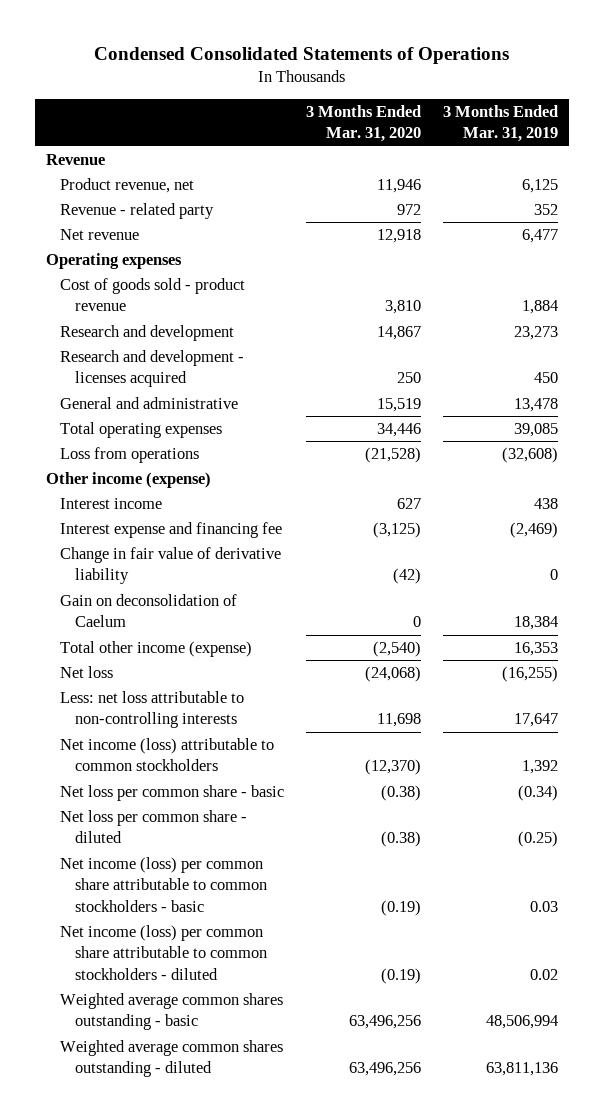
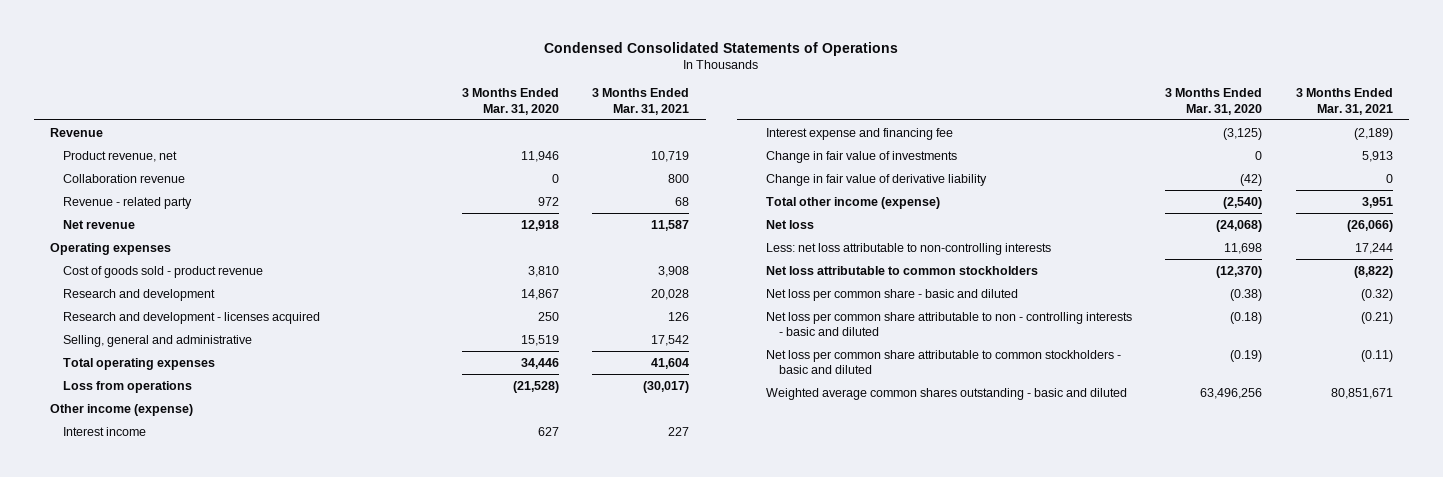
- | 3 Months Ended Mar. 31, 2020 | 3 Months Ended Mar. 31, 2019
+ | 3 Months Ended Mar. 31, 2020 | 3 Months Ended Mar. 31, 2021
+ Collaboration revenue | 0 | 800
- General and administrative | 15,519 | 13,478
+ Selling, general and administrative | 15,519 | 17,542
+ Change in fair value of investments | 0 | 5,913
- Gain on deconsolidation of Caelum | 0 | 18,384
- Net income (loss) attributable to common stockholders | (12,370) | 1,392
- Net loss per common share - basic | (0.38) | (0.34)
- Net loss per common share - diluted | (0.38) | (0.25)
- Net income (loss) per common share attributable to common stockholders - basic | (0.19) | 0.03
- Net income (loss) per common share attributable to common stockholders - diluted | (0.19) | 0.02
- Weighted average common shares outstanding - basic | 63,496,256 | 48,506,994
- Weighted average common shares outstanding - diluted | 63,496,256 | 63,811,136
+ Net loss attributable to common stockholders | (12,370) | (8,822)
+ Net loss per common share - basic and diluted | (0.38) | (0.32)
+ Net loss per common share attributable to non - controlling interests - basic and diluted | (0.18) | (0.21)
+ Net loss per common share attributable to common stockholders - basic and diluted | (0.19) | (0.11)
+ Weighted average common shares outstanding - basic and diluted | 63,496,256 | 80,851,671

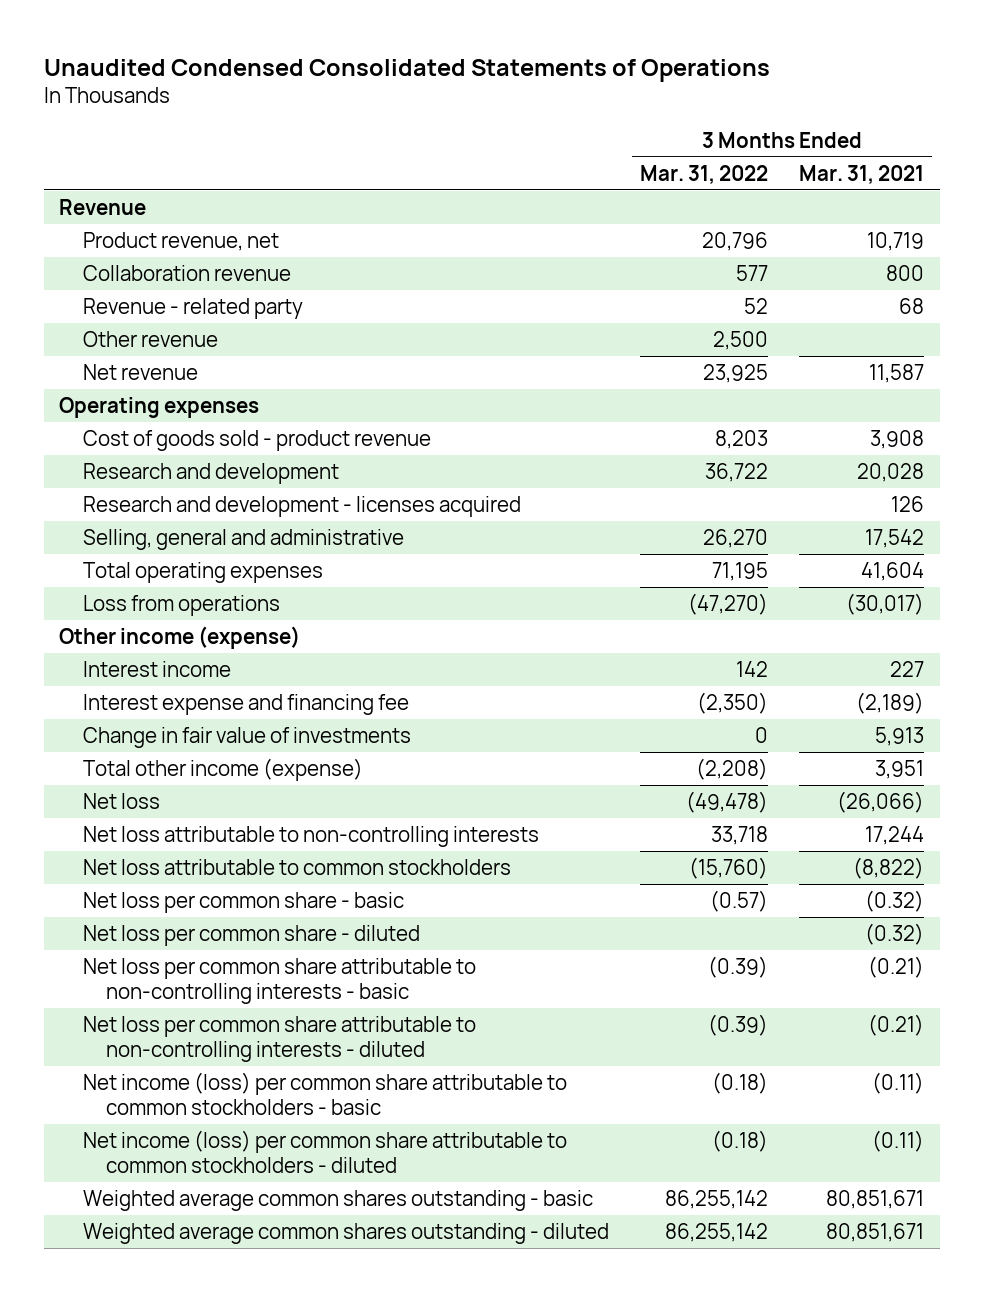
- Condensed Consolidated Statements of Operations
+ Unaudited Condensed Consolidated Statements of Operations
- | 3 Months Ended Mar. 31, 2020 | 3 Months Ended Mar. 31, 2021
+ | 3 Months Ended Mar. 31, 2022 | 3 Months Ended Mar. 31, 2021
+ Other revenue | 2,500 |
- Change in fair value of derivative liability | (42) | 0
- Less: net loss attributable to non-controlling interests | 11,698 | 17,244
+ Net loss attributable to non-controlling interests | 33,718 | 17,244
- Net loss per common share - basic and diluted | (0.38) | (0.32)
- Net loss per common share attributable to non - controlling interests - basic and diluted | (0.18) | (0.21)
- Net loss per common share attributable to common stockholders - basic and diluted | (0.19) | (0.11)
- Weighted average common shares outstanding - basic and diluted | 63,496,256 | 80,851,671
+ Net loss per common share - basic | (0.57) | (0.32)
+ Net loss per common share - diluted | | (0.32)
+ Net loss per common share attributable to non-controlling interests - basic | (0.39) | (0.21)
+ Net loss per common share attributable to non-controlling interests - diluted | (0.39) | (0.21)
+ Net income (loss) per common share attributable to common stockholders - basic | (0.18) | (0.11)
+ Net income (loss) per common share attributable to common stockholders - diluted | (0.18) | (0.11)
+ Weighted average common shares outstanding - basic | 86,255,142 | 80,851,671
+ Weighted average common shares outstanding - diluted | 86,255,142 | 80,851,671

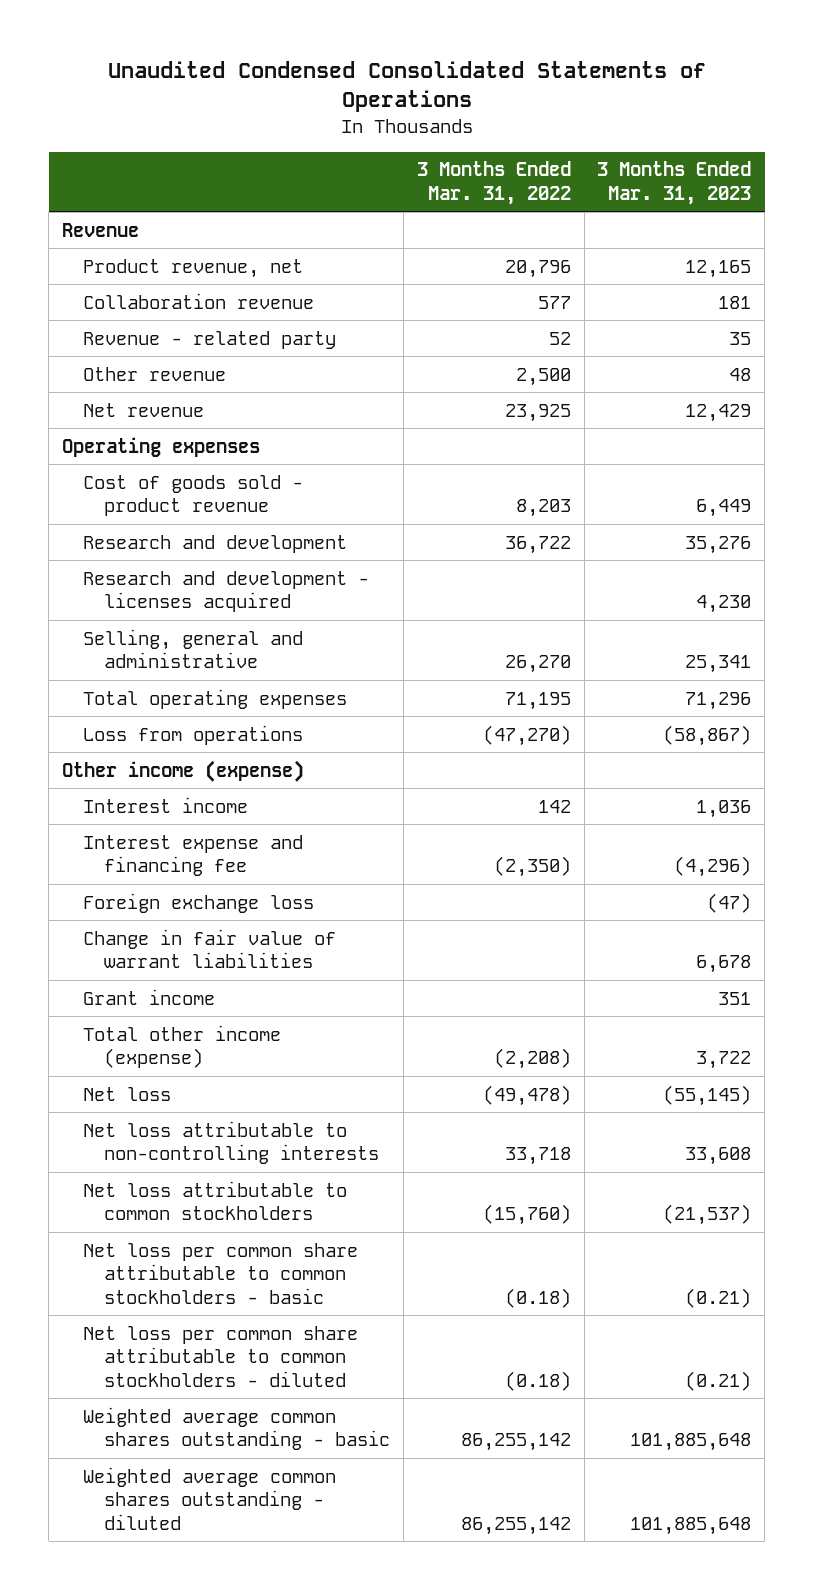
- | 3 Months Ended Mar. 31, 2022 | 3 Months Ended Mar. 31, 2021
+ | 3 Months Ended Mar. 31, 2022 | 3 Months Ended Mar. 31, 2023
- Change in fair value of investments | 0 | 5,913
+ Foreign exchange loss | | (47)
+ Change in fair value of warrant liabilities | | 6,678
+ Grant income | | 351
- Net loss per common share - basic | (0.57) | (0.32)
- Net loss per common share - diluted | | (0.32)
- Net loss per common share attributable to non-controlling interests - basic | (0.39) | (0.21)
- Net loss per common share attributable to non-controlling interests - diluted | (0.39) | (0.21)
- Net income (loss) per common share attributable to common stockholders - basic | (0.18) | (0.11)
- Net income (loss) per common share attributable to common stockholders - diluted | (0.18) | (0.11)
+ Net loss per common share attributable to common stockholders - basic | (0.18) | (0.21)
+ Net loss per common share attributable to common stockholders - diluted | (0.18) | (0.21)

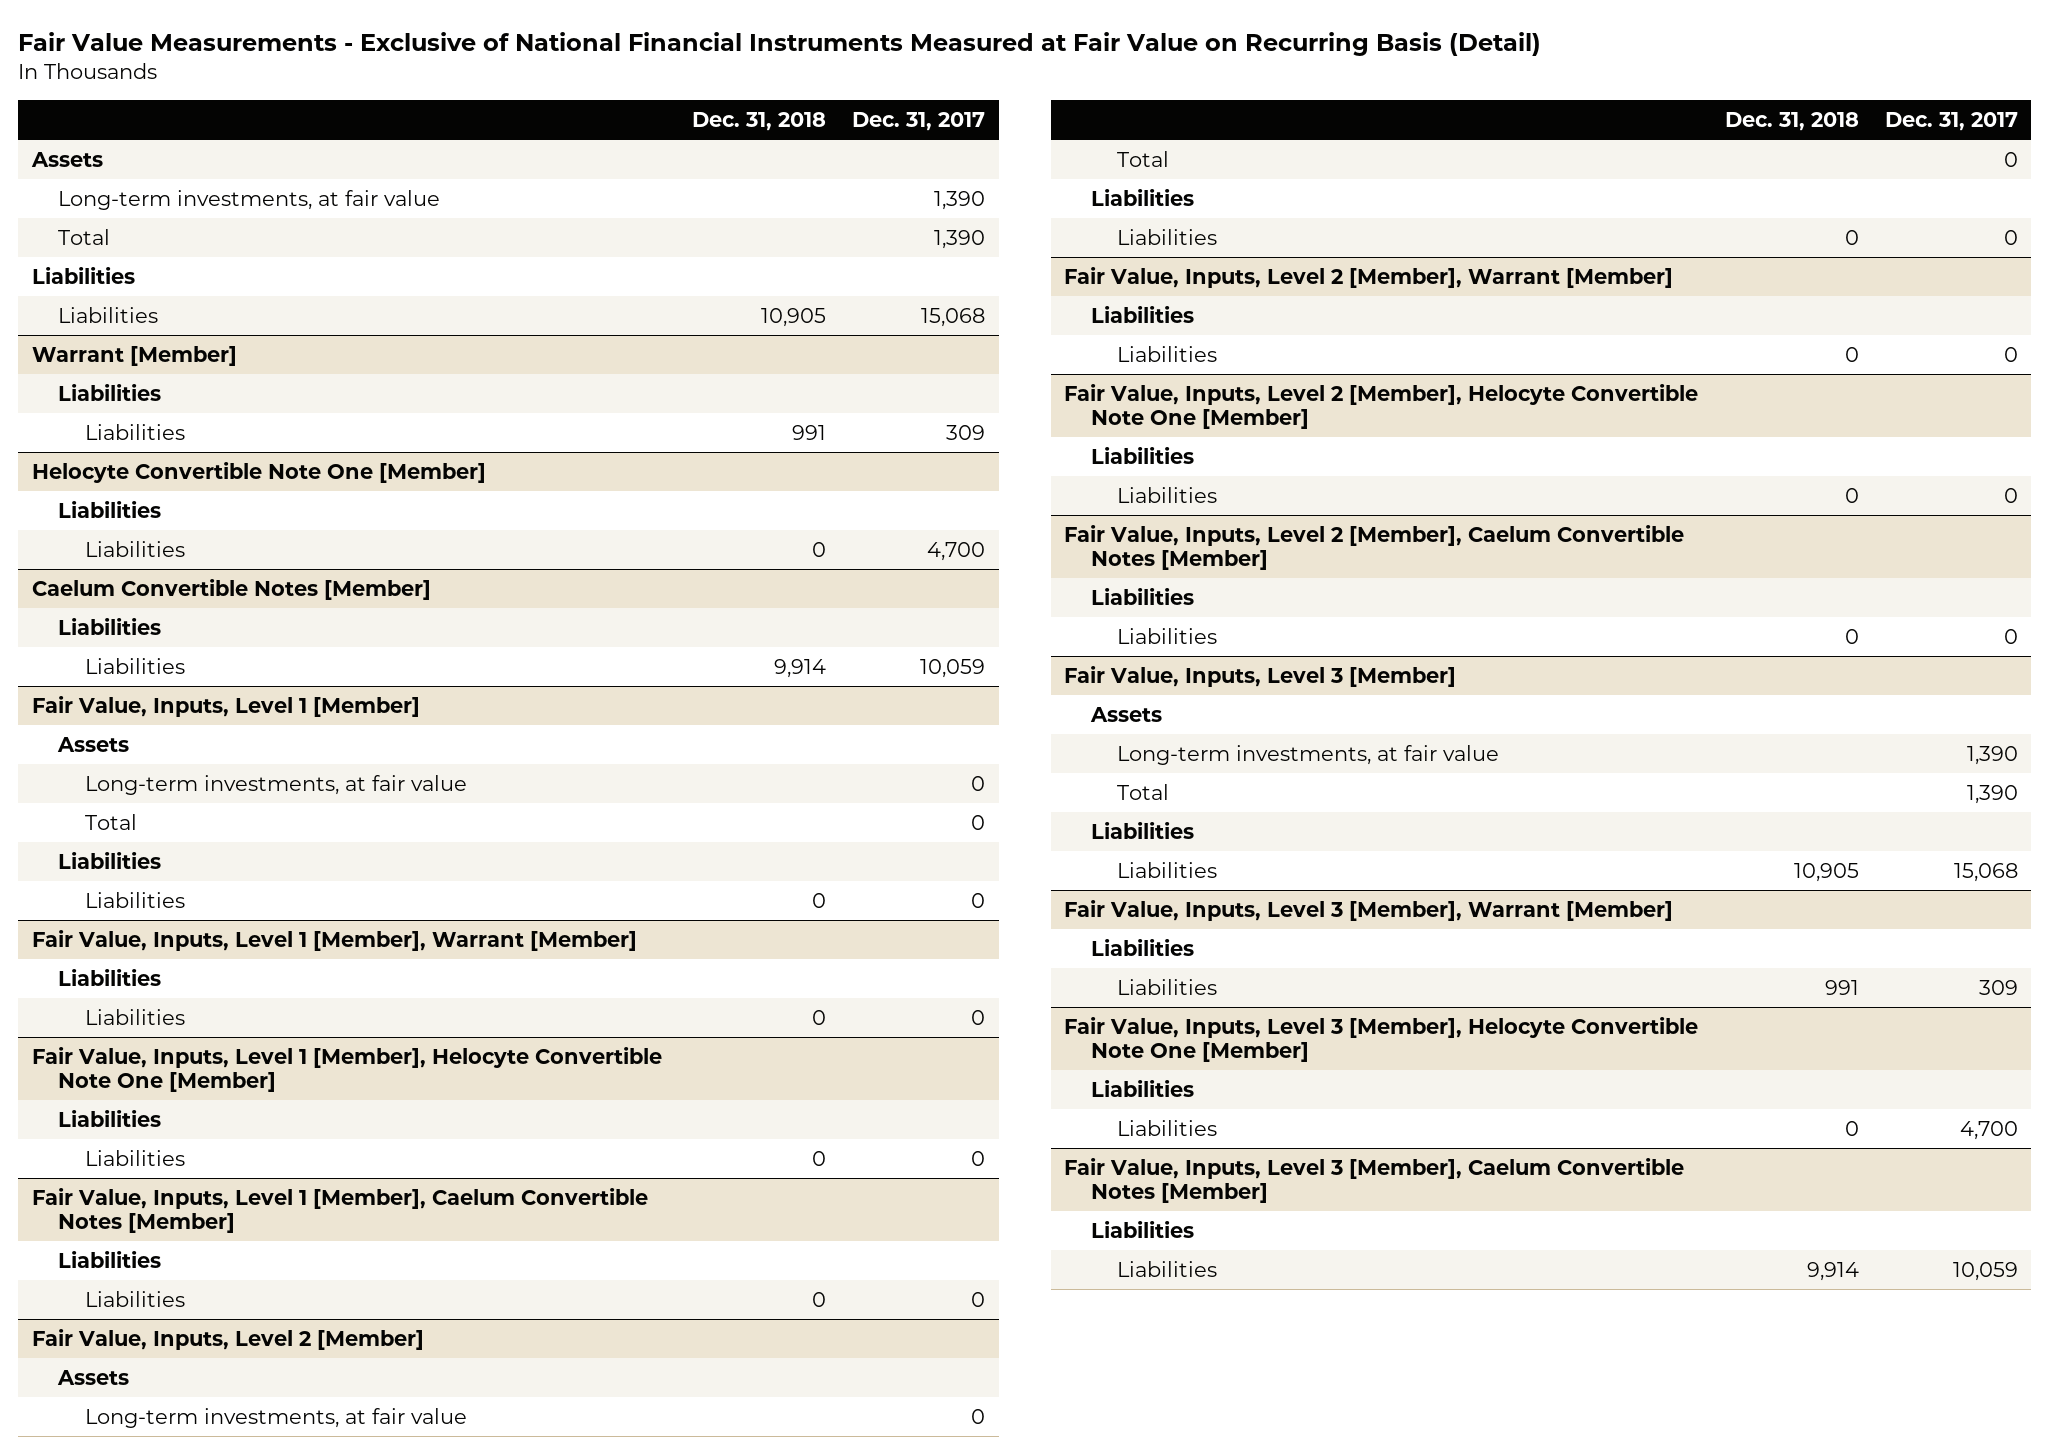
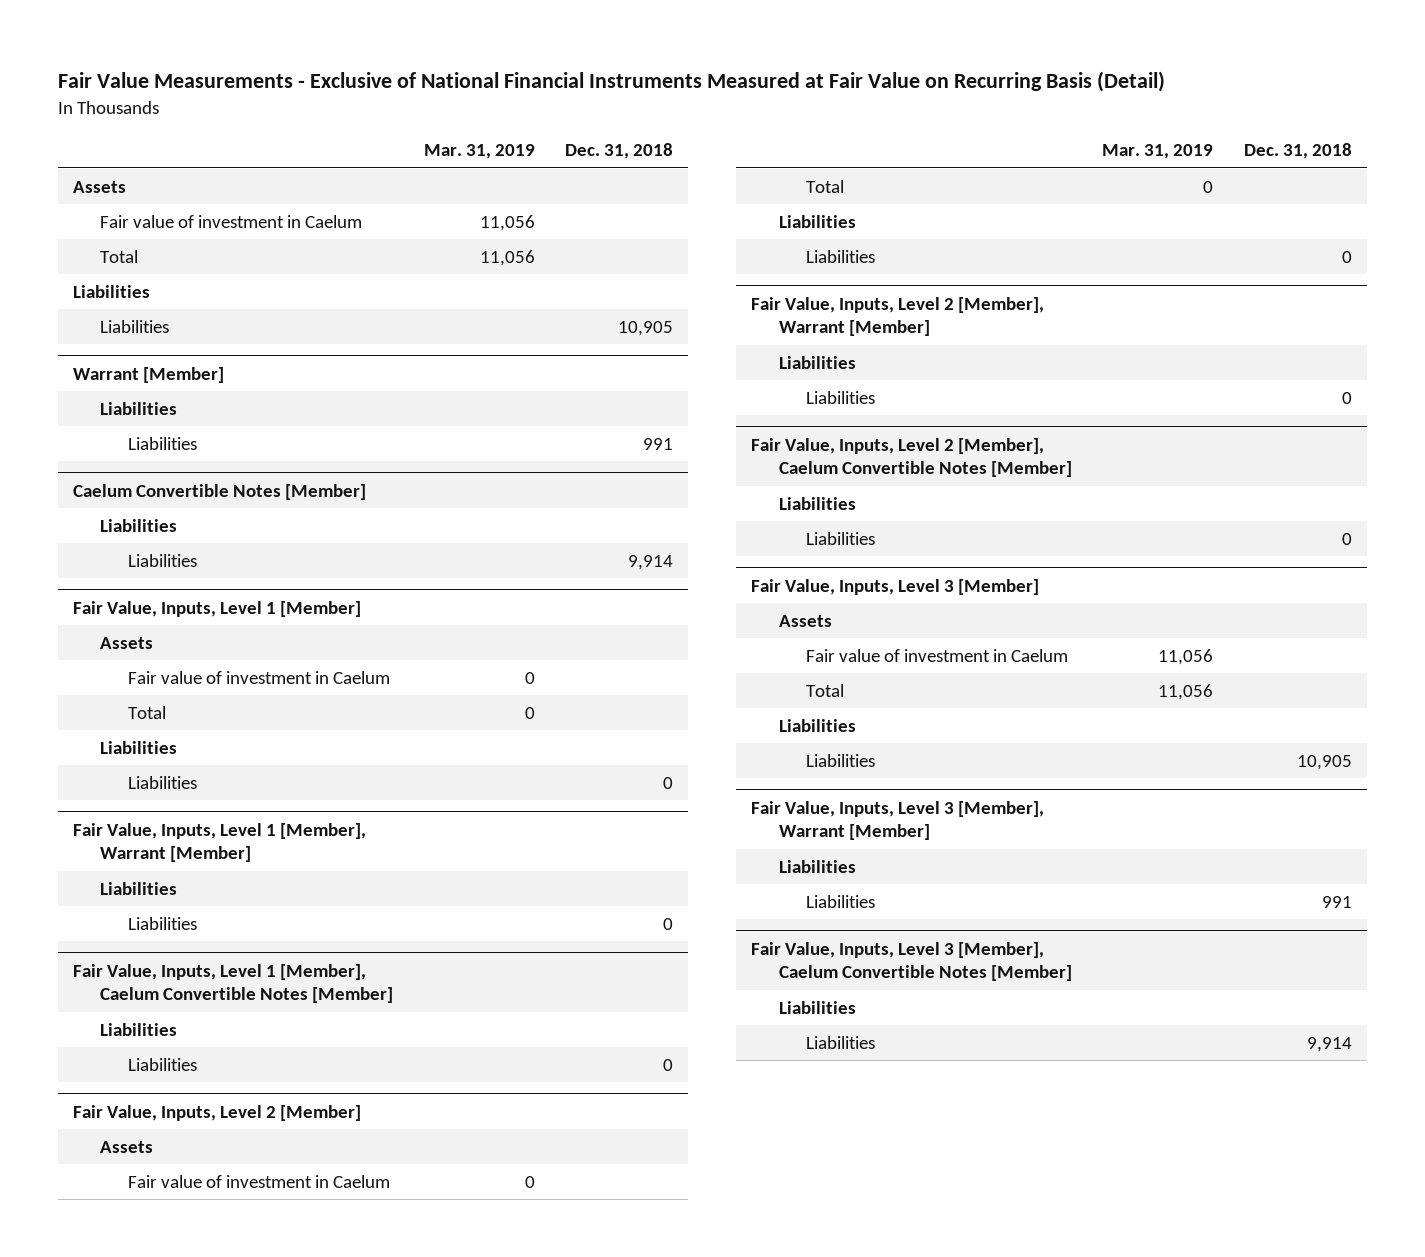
- | Dec. 31, 2018 | Dec. 31, 2017
+ | Mar. 31, 2019 | Dec. 31, 2018
- Long-term investments, at fair value | | 1,390
+ Fair value of investment in Caelum | 11,056 |
- Helocyte Convertible Note One [Member]
- Liabilities
- Liabilities | 0 | 4,700
@ Fair Value, Inputs, Level 1 [Member]
- Long-term investments, at fair value | | 0
+ Fair value of investment in Caelum | 0 |
- Fair Value, Inputs, Level 1 [Member], Helocyte Convertible Note One [Member]
- Liabilities
- Liabilities | 0 | 0
@ Fair Value, Inputs, Level 2 [Member]
- Long-term investments, at fair value | | 0
+ Fair value of investment in Caelum | 0 |
- Fair Value, Inputs, Level 2 [Member], Helocyte Convertible Note One [Member]
- Liabilities
- Liabilities | 0 | 0
@ Fair Value, Inputs, Level 3 [Member]
- Long-term investments, at fair value | | 1,390
+ Fair value of investment in Caelum | 11,056 |
- Fair Value, Inputs, Level 3 [Member], Helocyte Convertible Note One [Member]
- Liabilities
- Liabilities | 0 | 4,700

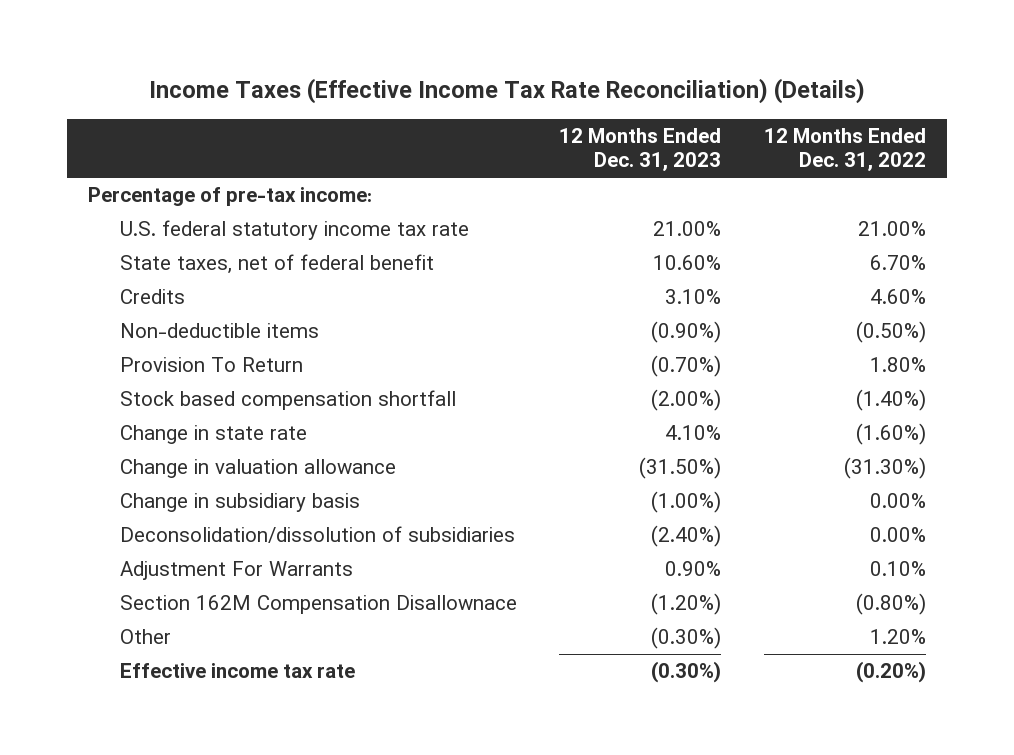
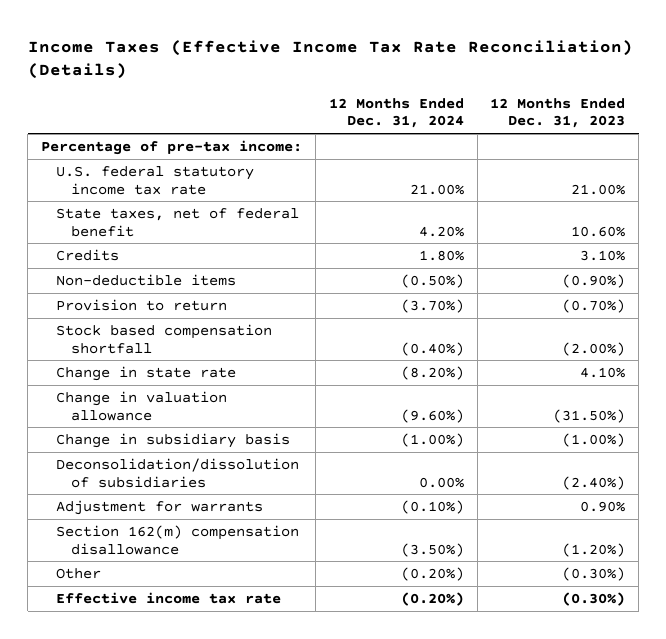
- | 12 Months Ended Dec. 31, 2023 | 12 Months Ended Dec. 31, 2022
+ | 12 Months Ended Dec. 31, 2024 | 12 Months Ended Dec. 31, 2023
- Provision To Return | (0.70%) | 1.80%
+ Provision to return | (3.70%) | (0.70%)
- Adjustment For Warrants | 0.90% | 0.10%
- Section 162M Compensation Disallownace | (1.20%) | (0.80%)
+ Adjustment for warrants | (0.10%) | 0.90%
+ Section 162(m) compensation disallowance | (3.50%) | (1.20%)

